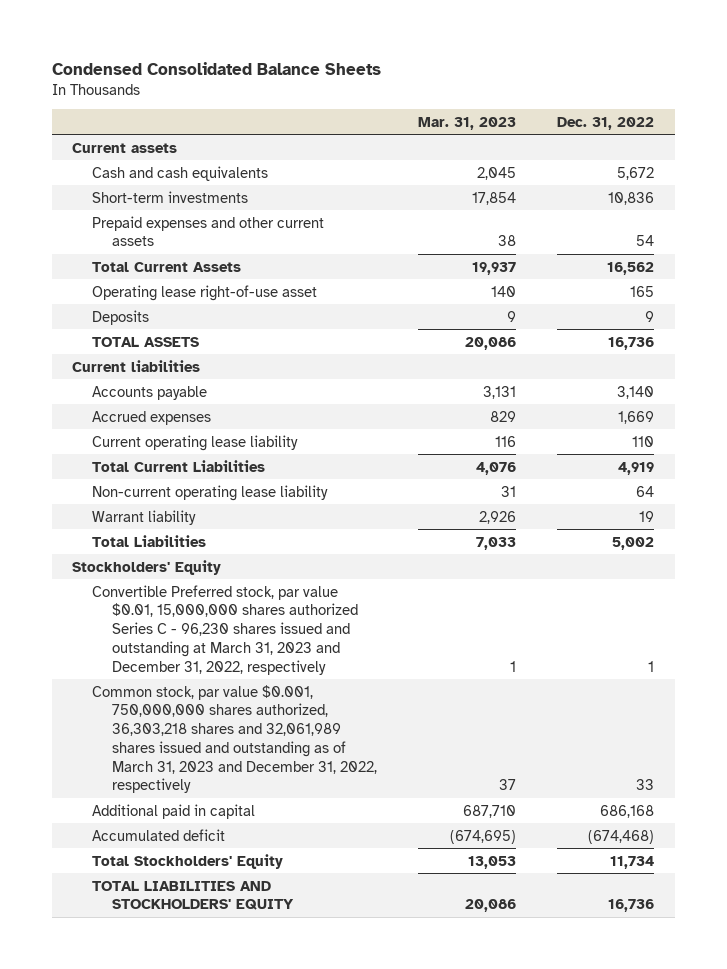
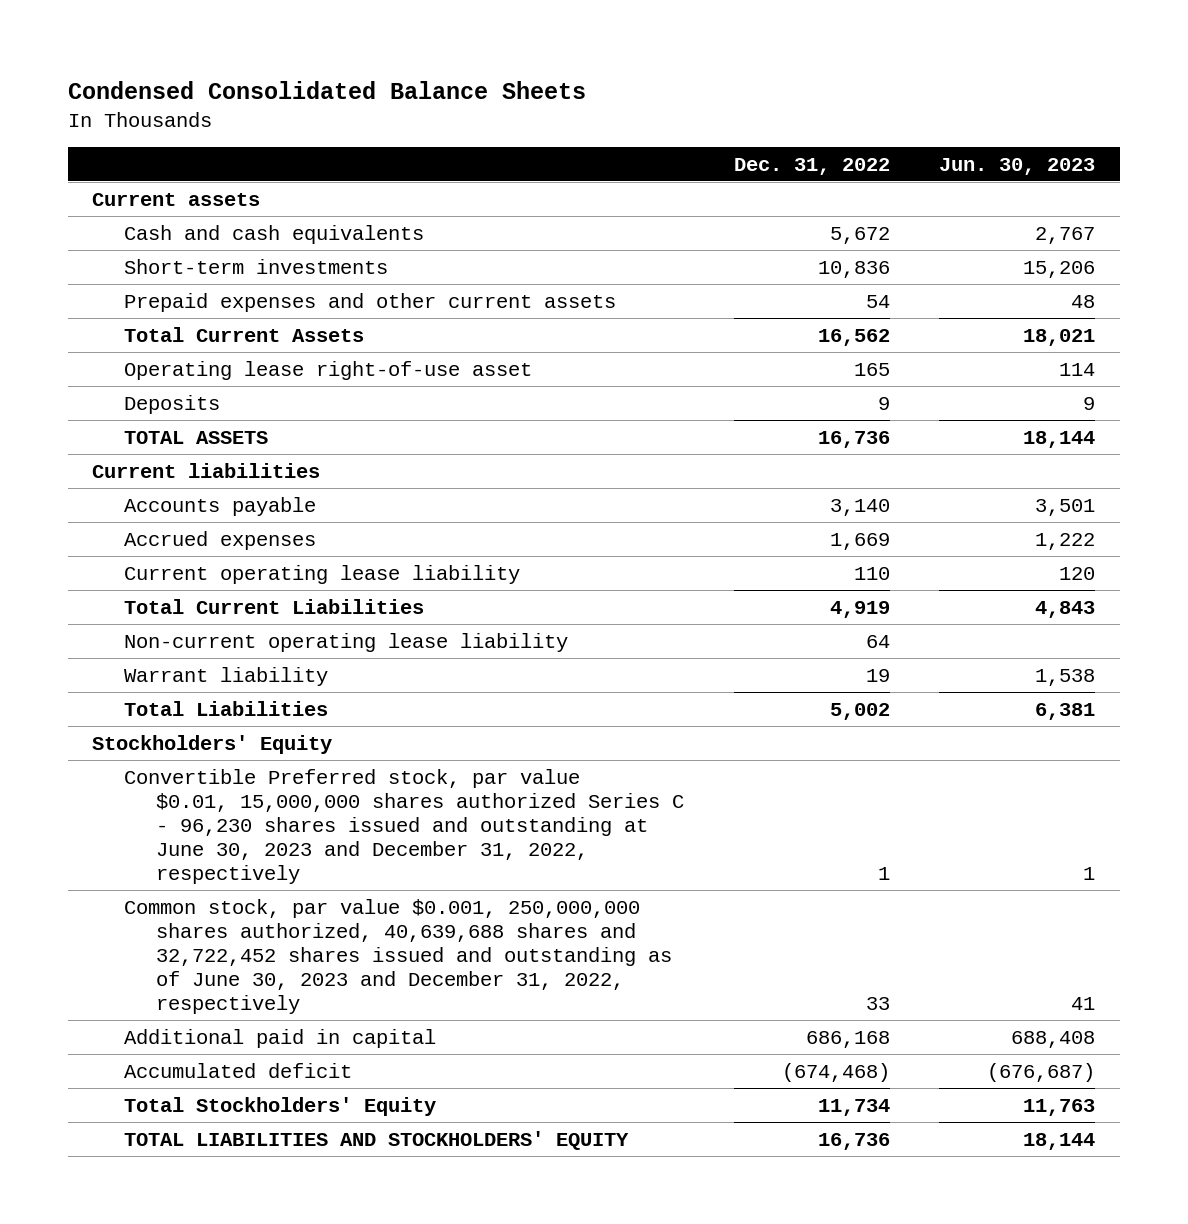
- | Mar. 31, 2023 | Dec. 31, 2022
+ | Dec. 31, 2022 | Jun. 30, 2023
- Convertible Preferred stock, par value $0.01, 15,000,000 shares authorized Series C - 96,230 shares issued and outstanding at March 31, 2023 and December 31, 2022, respectively | 1 | 1
- Common stock, par value $0.001, 750,000,000 shares authorized, 36,303,218 shares and 32,061,989 shares issued and outstanding as of March 31, 2023 and December 31, 2022, respectively | 37 | 33
+ Convertible Preferred stock, par value $0.01, 15,000,000 shares authorized Series C - 96,230 shares issued and outstanding at June 30, 2023 and December 31, 2022, respectively | 1 | 1
+ Common stock, par value $0.001, 250,000,000 shares authorized, 40,639,688 shares and 32,722,452 shares issued and outstanding as of June 30, 2023 and December 31, 2022, respectively | 33 | 41

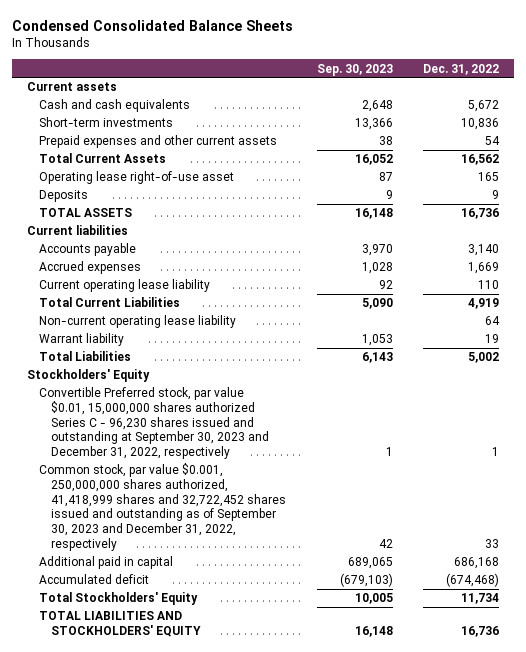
- | Dec. 31, 2022 | Jun. 30, 2023
+ | Sep. 30, 2023 | Dec. 31, 2022
- Convertible Preferred stock, par value $0.01, 15,000,000 shares authorized Series C - 96,230 shares issued and outstanding at June 30, 2023 and December 31, 2022, respectively | 1 | 1
- Common stock, par value $0.001, 250,000,000 shares authorized, 40,639,688 shares and 32,722,452 shares issued and outstanding as of June 30, 2023 and December 31, 2022, respectively | 33 | 41
+ Convertible Preferred stock, par value $0.01, 15,000,000 shares authorized Series C - 96,230 shares issued and outstanding at September 30, 2023 and December 31, 2022, respectively | 1 | 1
+ Common stock, par value $0.001, 250,000,000 shares authorized, 41,418,999 shares and 32,722,452 shares issued and outstanding as of September 30, 2023 and December 31, 2022, respectively | 42 | 33

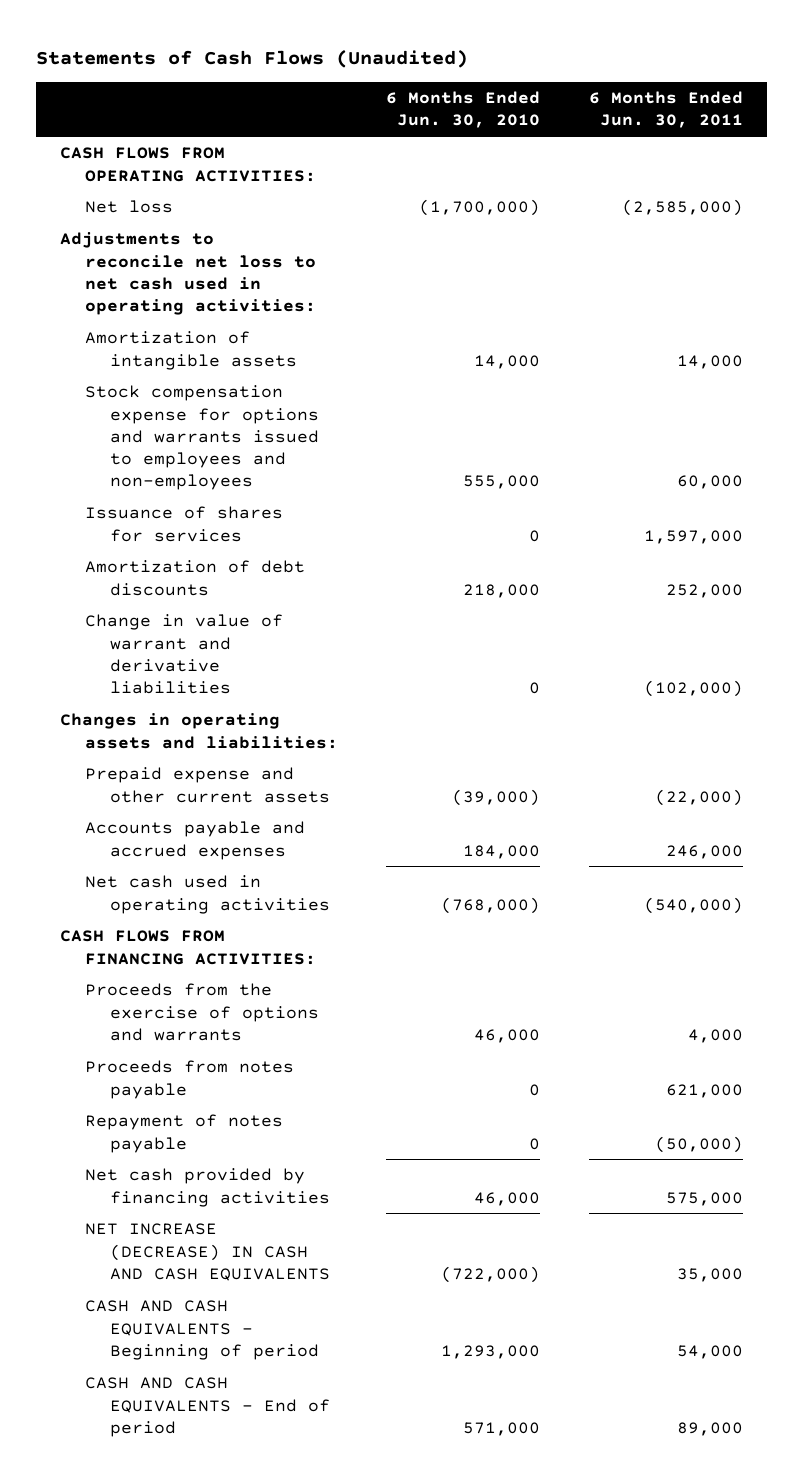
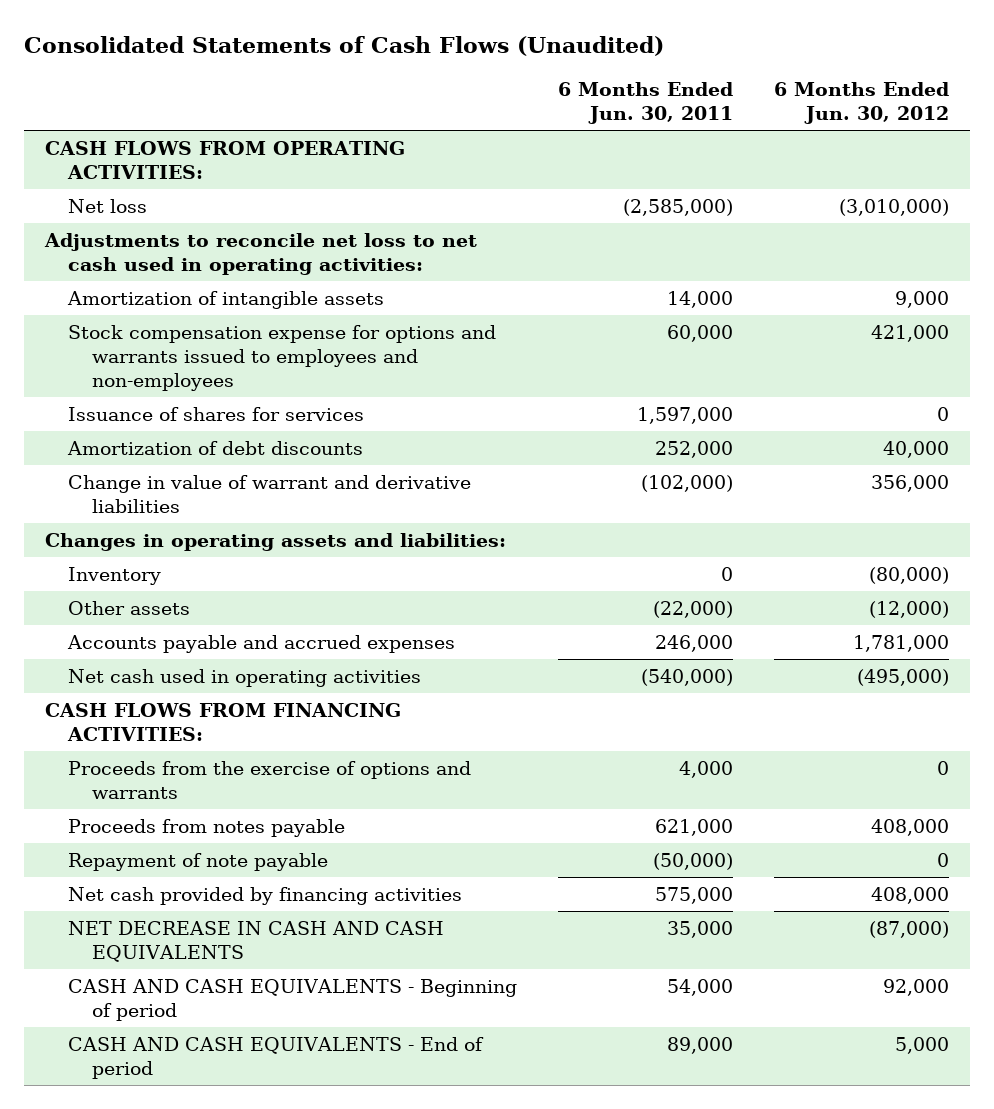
- Statements of Cash Flows (Unaudited)
+ Consolidated Statements of Cash Flows (Unaudited)
- | 6 Months Ended Jun. 30, 2010 | 6 Months Ended Jun. 30, 2011
+ | 6 Months Ended Jun. 30, 2011 | 6 Months Ended Jun. 30, 2012
- Prepaid expense and other current assets | (39,000) | (22,000)
+ Inventory | 0 | (80,000)
+ Other assets | (22,000) | (12,000)
- Repayment of notes payable | 0 | (50,000)
+ Repayment of note payable | (50,000) | 0
- NET INCREASE (DECREASE) IN CASH AND CASH EQUIVALENTS | (722,000) | 35,000
+ NET DECREASE IN CASH AND CASH EQUIVALENTS | 35,000 | (87,000)

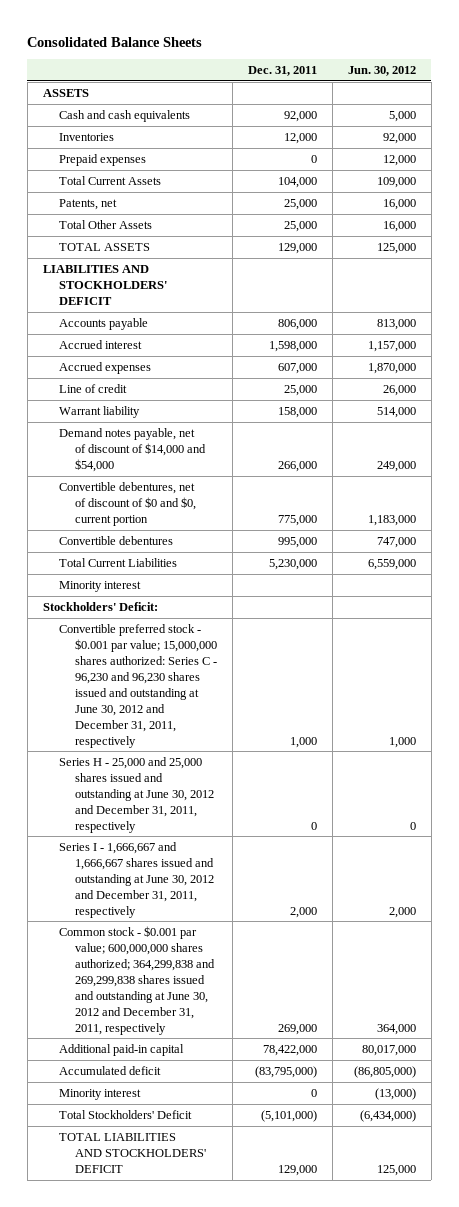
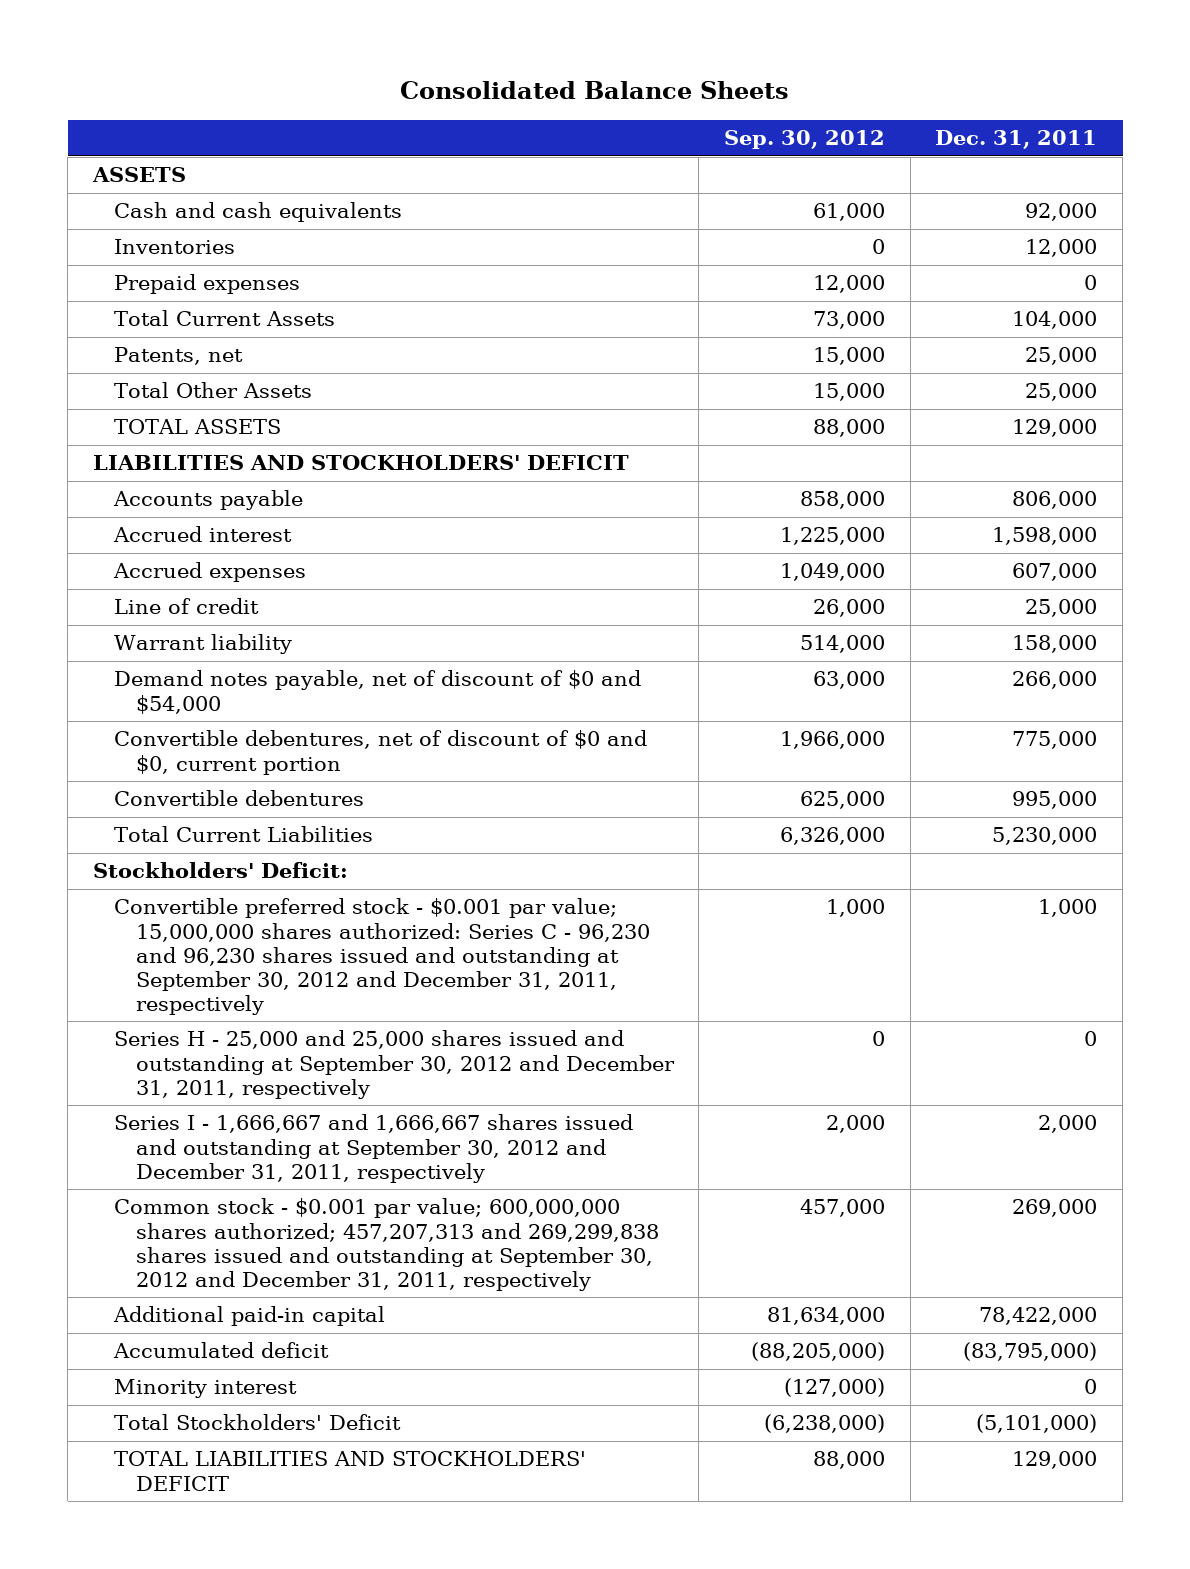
- | Dec. 31, 2011 | Jun. 30, 2012
+ | Sep. 30, 2012 | Dec. 31, 2011
- Demand notes payable, net of discount of $14,000 and $54,000 | 266,000 | 249,000
+ Demand notes payable, net of discount of $0 and $54,000 | 63,000 | 266,000
- Minority interest
- Convertible preferred stock - $0.001 par value; 15,000,000 shares authorized: Series C - 96,230 and 96,230 shares issued and outstanding at June 30, 2012 and December 31, 2011, respectively | 1,000 | 1,000
- Series H - 25,000 and 25,000 shares issued and outstanding at June 30, 2012 and December 31, 2011, respectively | 0 | 0
- Series I - 1,666,667 and 1,666,667 shares issued and outstanding at June 30, 2012 and December 31, 2011, respectively | 2,000 | 2,000
- Common stock - $0.001 par value; 600,000,000 shares authorized; 364,299,838 and 269,299,838 shares issued and outstanding at June 30, 2012 and December 31, 2011, respectively | 269,000 | 364,000
+ Convertible preferred stock - $0.001 par value; 15,000,000 shares authorized: Series C - 96,230 and 96,230 shares issued and outstanding at September 30, 2012 and December 31, 2011, respectively | 1,000 | 1,000
+ Series H - 25,000 and 25,000 shares issued and outstanding at September 30, 2012 and December 31, 2011, respectively | 0 | 0
+ Series I - 1,666,667 and 1,666,667 shares issued and outstanding at September 30, 2012 and December 31, 2011, respectively | 2,000 | 2,000
+ Common stock - $0.001 par value; 600,000,000 shares authorized; 457,207,313 and 269,299,838 shares issued and outstanding at September 30, 2012 and December 31, 2011, respectively | 457,000 | 269,000

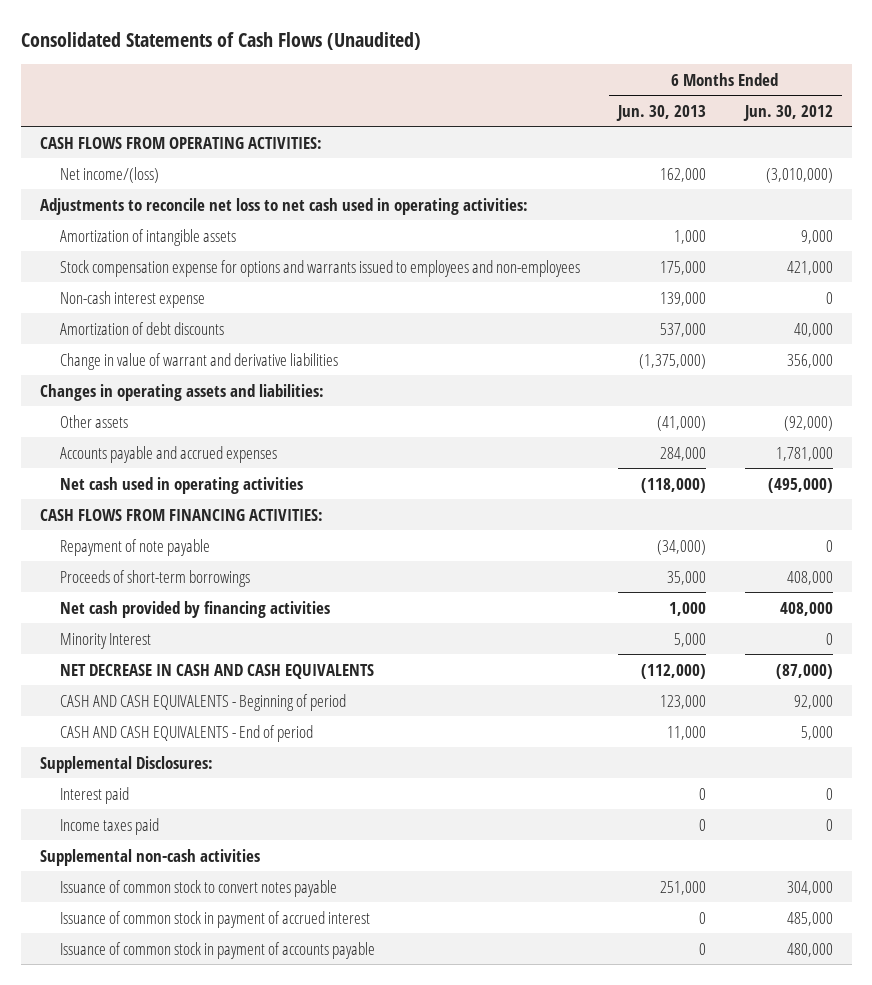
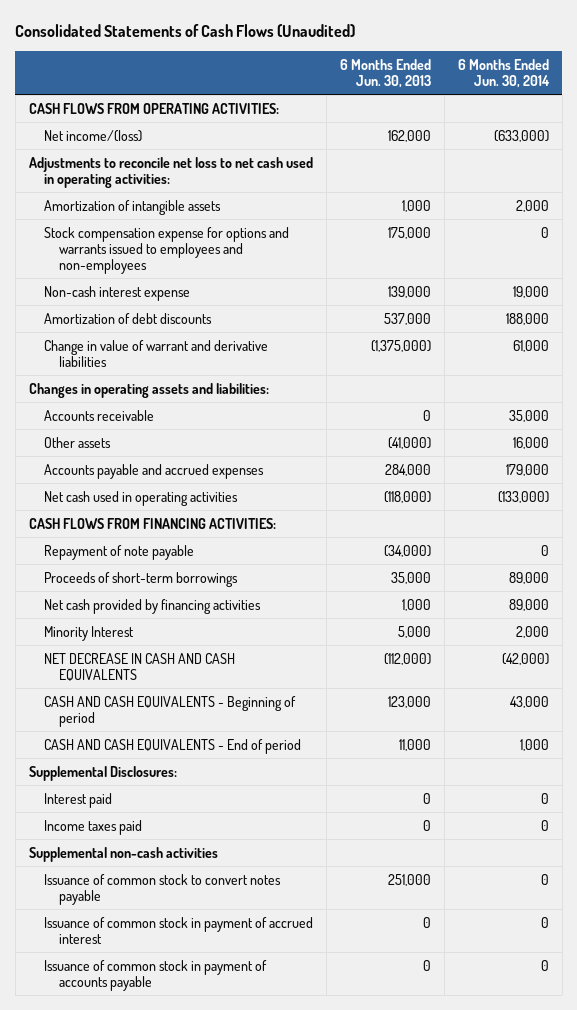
- | 6 Months Ended Jun. 30, 2013 | 6 Months Ended Jun. 30, 2012
+ | 6 Months Ended Jun. 30, 2013 | 6 Months Ended Jun. 30, 2014
+ Accounts receivable | 0 | 35,000

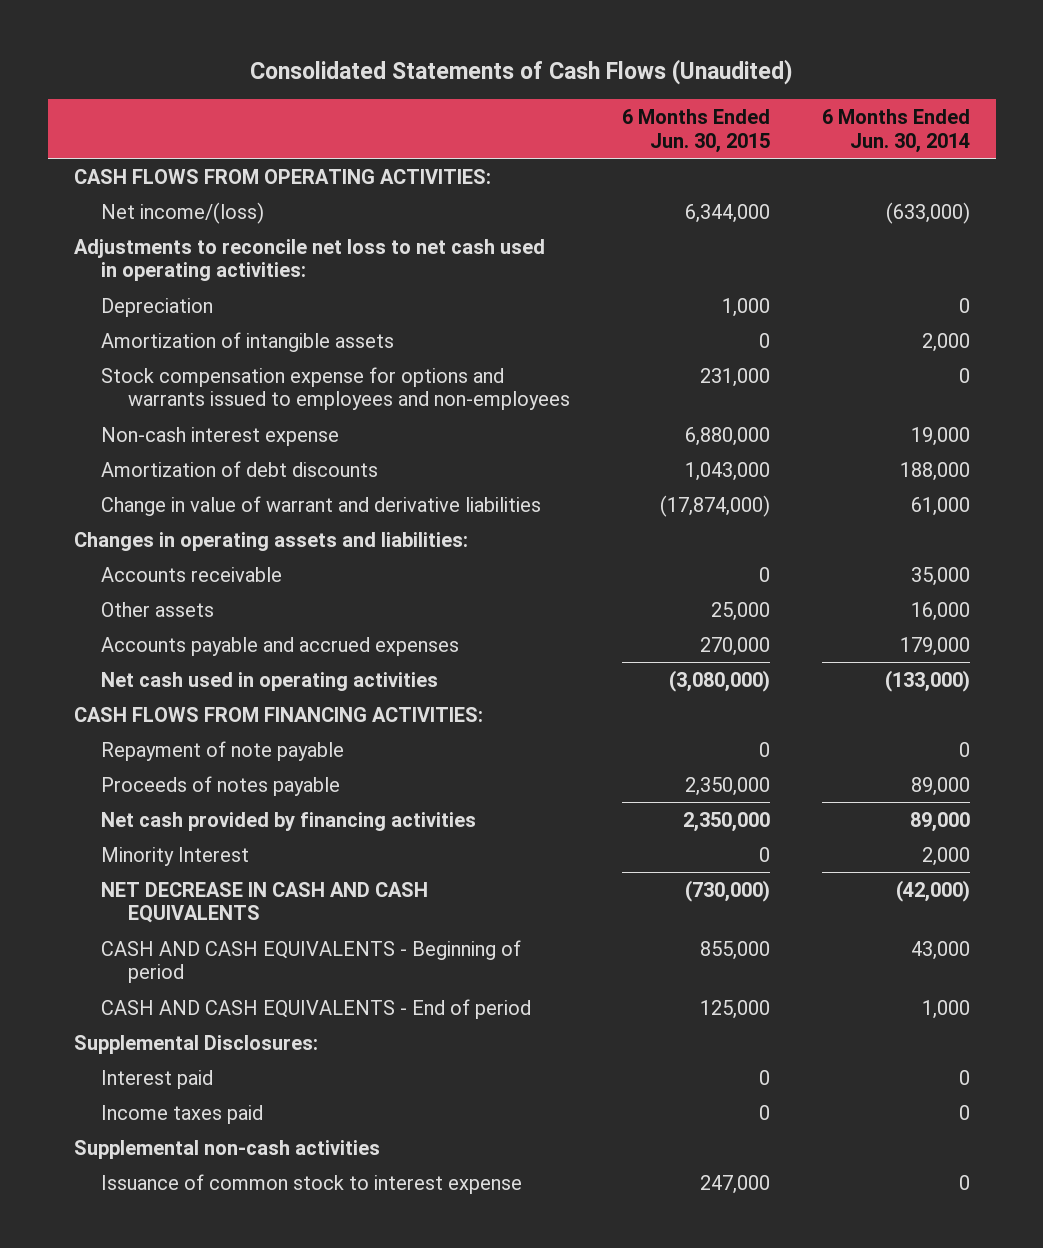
- | 6 Months Ended Jun. 30, 2013 | 6 Months Ended Jun. 30, 2014
+ | 6 Months Ended Jun. 30, 2015 | 6 Months Ended Jun. 30, 2014
+ Depreciation | 1,000 | 0
- Proceeds of short-term borrowings | 35,000 | 89,000
+ Proceeds of notes payable | 2,350,000 | 89,000
- Issuance of common stock to convert notes payable | 251,000 | 0
- Issuance of common stock in payment of accrued interest | 0 | 0
- Issuance of common stock in payment of accounts payable | 0 | 0
+ Issuance of common stock to interest expense | 247,000 | 0

